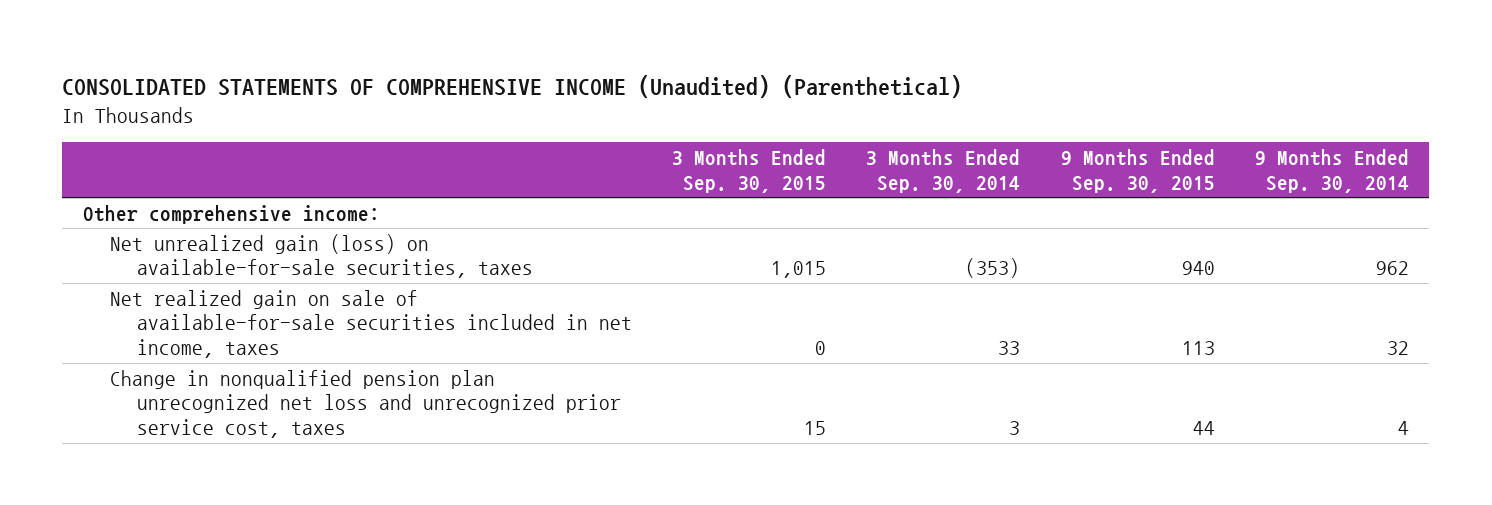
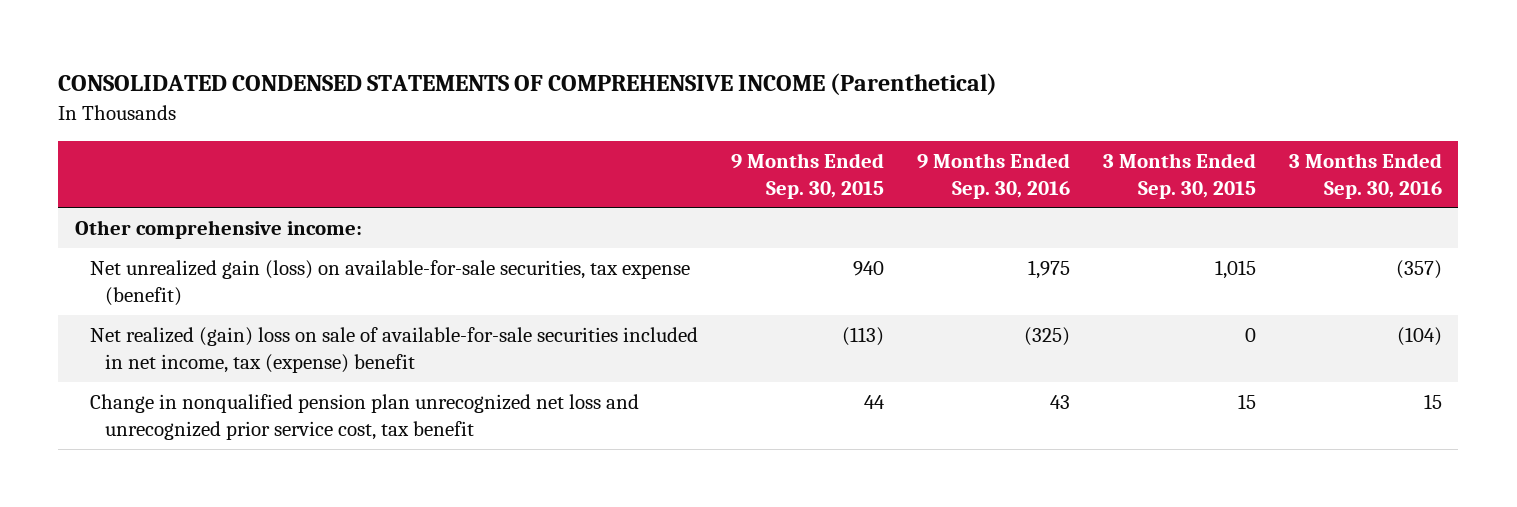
- CONSOLIDATED STATEMENTS OF COMPREHENSIVE INCOME (Unaudited) (Parenthetical)
+ CONSOLIDATED CONDENSED STATEMENTS OF COMPREHENSIVE INCOME (Parenthetical)
- | 3 Months Ended Sep. 30, 2015 | 3 Months Ended Sep. 30, 2014 | 9 Months Ended Sep. 30, 2015 | 9 Months Ended Sep. 30, 2014
+ | 9 Months Ended Sep. 30, 2015 | 9 Months Ended Sep. 30, 2016 | 3 Months Ended Sep. 30, 2015 | 3 Months Ended Sep. 30, 2016
- Net unrealized gain (loss) on available-for-sale securities, taxes | 1,015 | (353) | 940 | 962
- Net realized gain on sale of available-for-sale securities included in net income, taxes | 0 | 33 | 113 | 32
- Change in nonqualified pension plan unrecognized net loss and unrecognized prior service cost, taxes | 15 | 3 | 44 | 4
+ Net unrealized gain (loss) on available-for-sale securities, tax expense (benefit) | 940 | 1,975 | 1,015 | (357)
+ Net realized (gain) loss on sale of available-for-sale securities included in net income, tax (expense) benefit | (113) | (325) | 0 | (104)
+ Change in nonqualified pension plan unrecognized net loss and unrecognized prior service cost, tax benefit | 44 | 43 | 15 | 15

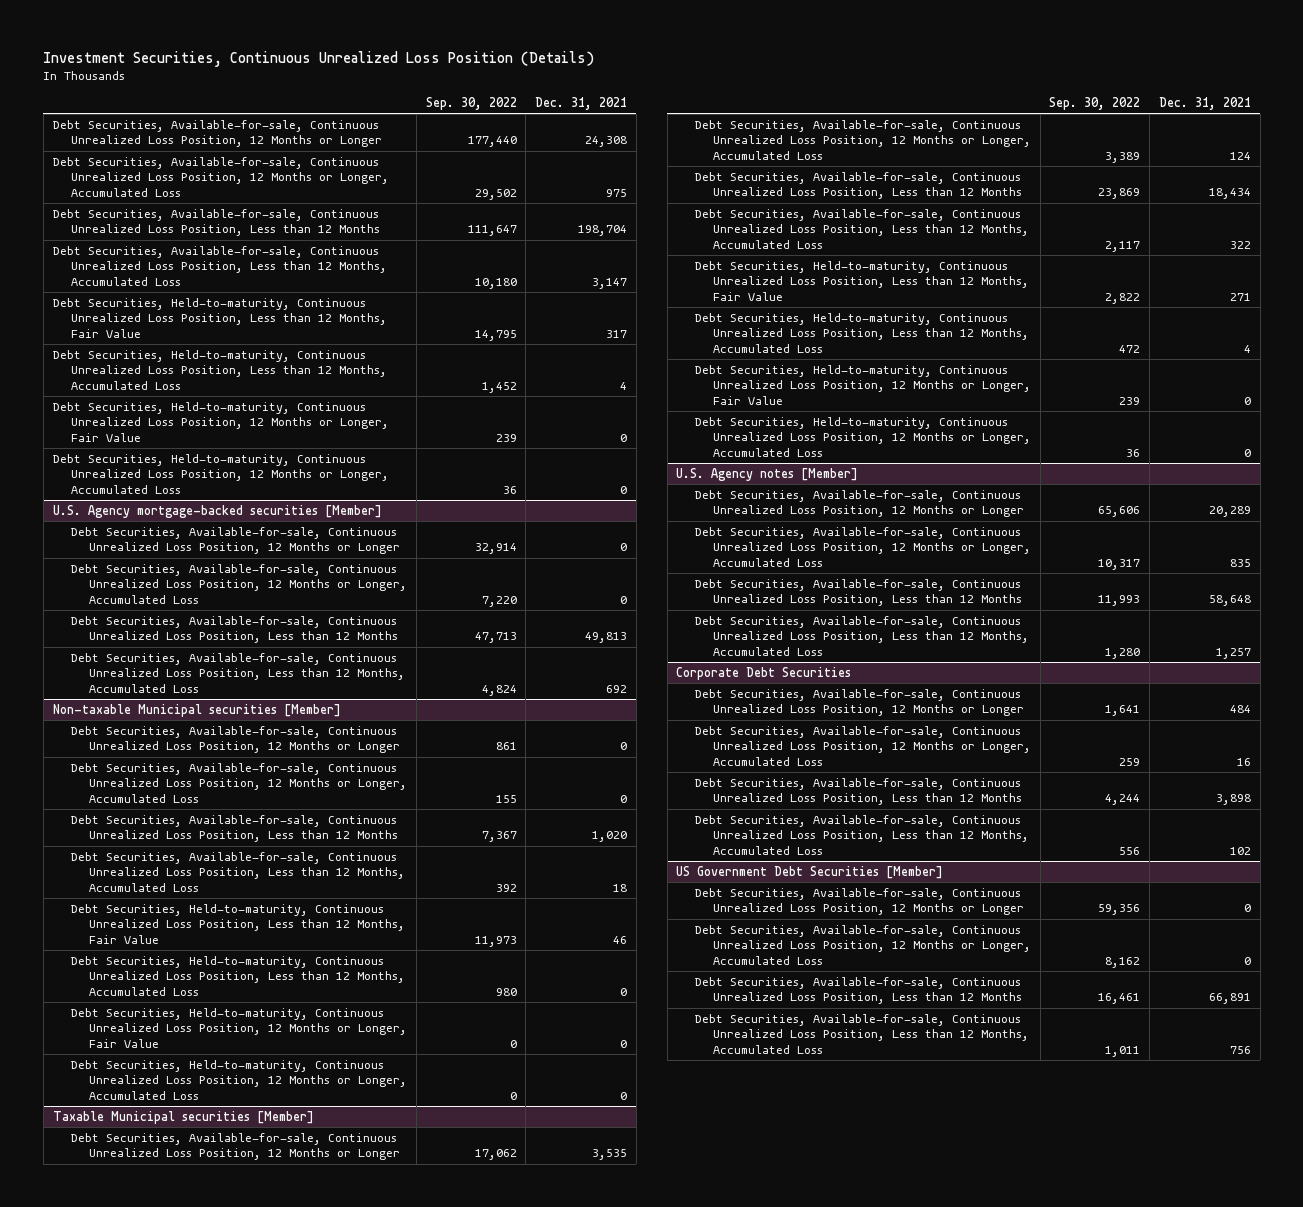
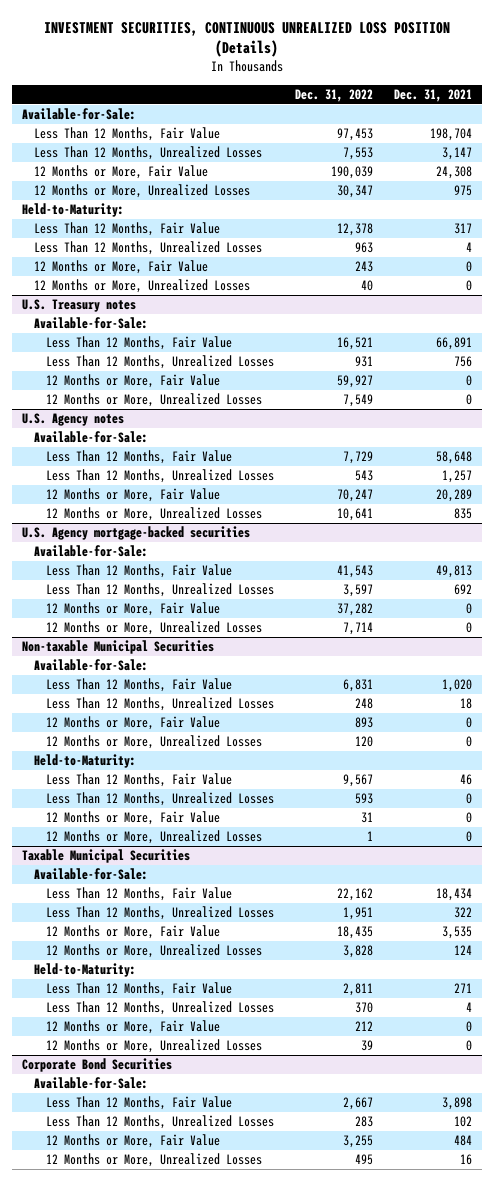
- Investment Securities, Continuous Unrealized Loss Position (Details)
+ INVESTMENT SECURITIES, CONTINUOUS UNREALIZED LOSS POSITION (Details)
- | Sep. 30, 2022 | Dec. 31, 2021
+ | Dec. 31, 2022 | Dec. 31, 2021
- Debt Securities, Available-for-sale, Continuous Unrealized Loss Position, 12 Months or Longer | 177,440 | 24,308
- Debt Securities, Available-for-sale, Continuous Unrealized Loss Position, 12 Months or Longer, Accumulated Loss | 29,502 | 975
- Debt Securities, Available-for-sale, Continuous Unrealized Loss Position, Less than 12 Months | 111,647 | 198,704
- Debt Securities, Available-for-sale, Continuous Unrealized Loss Position, Less than 12 Months, Accumulated Loss | 10,180 | 3,147
- Debt Securities, Held-to-maturity, Continuous Unrealized Loss Position, Less than 12 Months, Fair Value | 14,795 | 317
- Debt Securities, Held-to-maturity, Continuous Unrealized Loss Position, Less than 12 Months, Accumulated Loss | 1,452 | 4
- Debt Securities, Held-to-maturity, Continuous Unrealized Loss Position, 12 Months or Longer, Fair Value | 239 | 0
- Debt Securities, Held-to-maturity, Continuous Unrealized Loss Position, 12 Months or Longer, Accumulated Loss | 36 | 0
- U.S. Agency mortgage-backed securities [Member]
- Debt Securities, Available-for-sale, Continuous Unrealized Loss Position, 12 Months or Longer | 32,914 | 0
- Debt Securities, Available-for-sale, Continuous Unrealized Loss Position, 12 Months or Longer, Accumulated Loss | 7,220 | 0
- Debt Securities, Available-for-sale, Continuous Unrealized Loss Position, Less than 12 Months | 47,713 | 49,813
- Debt Securities, Available-for-sale, Continuous Unrealized Loss Position, Less than 12 Months, Accumulated Loss | 4,824 | 692
- Non-taxable Municipal securities [Member]
- Debt Securities, Available-for-sale, Continuous Unrealized Loss Position, 12 Months or Longer | 861 | 0
- Debt Securities, Available-for-sale, Continuous Unrealized Loss Position, 12 Months or Longer, Accumulated Loss | 155 | 0
- Debt Securities, Available-for-sale, Continuous Unrealized Loss Position, Less than 12 Months | 7,367 | 1,020
- Debt Securities, Available-for-sale, Continuous Unrealized Loss Position, Less than 12 Months, Accumulated Loss | 392 | 18
- Debt Securities, Held-to-maturity, Continuous Unrealized Loss Position, Less than 12 Months, Fair Value | 11,973 | 46
- Debt Securities, Held-to-maturity, Continuous Unrealized Loss Position, Less than 12 Months, Accumulated Loss | 980 | 0
- Debt Securities, Held-to-maturity, Continuous Unrealized Loss Position, 12 Months or Longer, Fair Value | 0 | 0
- Debt Securities, Held-to-maturity, Continuous Unrealized Loss Position, 12 Months or Longer, Accumulated Loss | 0 | 0
- Taxable Municipal securities [Member]
- Debt Securities, Available-for-sale, Continuous Unrealized Loss Position, 12 Months or Longer | 17,062 | 3,535
- Debt Securities, Available-for-sale, Continuous Unrealized Loss Position, 12 Months or Longer, Accumulated Loss | 3,389 | 124
- Debt Securities, Available-for-sale, Continuous Unrealized Loss Position, Less than 12 Months | 23,869 | 18,434
- Debt Securities, Available-for-sale, Continuous Unrealized Loss Position, Less than 12 Months, Accumulated Loss | 2,117 | 322
- Debt Securities, Held-to-maturity, Continuous Unrealized Loss Position, Less than 12 Months, Fair Value | 2,822 | 271
- Debt Securities, Held-to-maturity, Continuous Unrealized Loss Position, Less than 12 Months, Accumulated Loss | 472 | 4
- Debt Securities, Held-to-maturity, Continuous Unrealized Loss Position, 12 Months or Longer, Fair Value | 239 | 0
- Debt Securities, Held-to-maturity, Continuous Unrealized Loss Position, 12 Months or Longer, Accumulated Loss | 36 | 0
- U.S. Agency notes [Member]
- Debt Securities, Available-for-sale, Continuous Unrealized Loss Position, 12 Months or Longer | 65,606 | 20,289
- Debt Securities, Available-for-sale, Continuous Unrealized Loss Position, 12 Months or Longer, Accumulated Loss | 10,317 | 835
- Debt Securities, Available-for-sale, Continuous Unrealized Loss Position, Less than 12 Months | 11,993 | 58,648
- Debt Securities, Available-for-sale, Continuous Unrealized Loss Position, Less than 12 Months, Accumulated Loss | 1,280 | 1,257
- Corporate Debt Securities
- Debt Securities, Available-for-sale, Continuous Unrealized Loss Position, 12 Months or Longer | 1,641 | 484
- Debt Securities, Available-for-sale, Continuous Unrealized Loss Position, 12 Months or Longer, Accumulated Loss | 259 | 16
- Debt Securities, Available-for-sale, Continuous Unrealized Loss Position, Less than 12 Months | 4,244 | 3,898
- Debt Securities, Available-for-sale, Continuous Unrealized Loss Position, Less than 12 Months, Accumulated Loss | 556 | 102
- US Government Debt Securities [Member]
- Debt Securities, Available-for-sale, Continuous Unrealized Loss Position, 12 Months or Longer | 59,356 | 0
- Debt Securities, Available-for-sale, Continuous Unrealized Loss Position, 12 Months or Longer, Accumulated Loss | 8,162 | 0
- Debt Securities, Available-for-sale, Continuous Unrealized Loss Position, Less than 12 Months | 16,461 | 66,891
- Debt Securities, Available-for-sale, Continuous Unrealized Loss Position, Less than 12 Months, Accumulated Loss | 1,011 | 756
+ Available-for-Sale:
+ Less Than 12 Months, Fair Value | 97,453 | 198,704
+ Less Than 12 Months, Unrealized Losses | 7,553 | 3,147
+ 12 Months or More, Fair Value | 190,039 | 24,308
+ 12 Months or More, Unrealized Losses | 30,347 | 975
+ Held-to-Maturity:
+ Less Than 12 Months, Fair Value | 12,378 | 317
+ Less Than 12 Months, Unrealized Losses | 963 | 4
+ 12 Months or More, Fair Value | 243 | 0
+ 12 Months or More, Unrealized Losses | 40 | 0
+ U.S. Treasury notes
+ Available-for-Sale:
+ Less Than 12 Months, Fair Value | 16,521 | 66,891
+ Less Than 12 Months, Unrealized Losses | 931 | 756
+ 12 Months or More, Fair Value | 59,927 | 0
+ 12 Months or More, Unrealized Losses | 7,549 | 0
+ U.S. Agency notes
+ Available-for-Sale:
+ Less Than 12 Months, Fair Value | 7,729 | 58,648
+ Less Than 12 Months, Unrealized Losses | 543 | 1,257
+ 12 Months or More, Fair Value | 70,247 | 20,289
+ 12 Months or More, Unrealized Losses | 10,641 | 835
+ U.S. Agency mortgage-backed securities
+ Available-for-Sale:
+ Less Than 12 Months, Fair Value | 41,543 | 49,813
+ Less Than 12 Months, Unrealized Losses | 3,597 | 692
+ 12 Months or More, Fair Value | 37,282 | 0
+ 12 Months or More, Unrealized Losses | 7,714 | 0
+ Non-taxable Municipal Securities
+ Available-for-Sale:
+ Less Than 12 Months, Fair Value | 6,831 | 1,020
+ Less Than 12 Months, Unrealized Losses | 248 | 18
+ 12 Months or More, Fair Value | 893 | 0
+ 12 Months or More, Unrealized Losses | 120 | 0
+ Held-to-Maturity:
+ Less Than 12 Months, Fair Value | 9,567 | 46
+ Less Than 12 Months, Unrealized Losses | 593 | 0
+ 12 Months or More, Fair Value | 31 | 0
+ 12 Months or More, Unrealized Losses | 1 | 0
+ Taxable Municipal Securities
+ Available-for-Sale:
+ Less Than 12 Months, Fair Value | 22,162 | 18,434
+ Less Than 12 Months, Unrealized Losses | 1,951 | 322
+ 12 Months or More, Fair Value | 18,435 | 3,535
+ 12 Months or More, Unrealized Losses | 3,828 | 124
+ Held-to-Maturity:
+ Less Than 12 Months, Fair Value | 2,811 | 271
+ Less Than 12 Months, Unrealized Losses | 370 | 4
+ 12 Months or More, Fair Value | 212 | 0
+ 12 Months or More, Unrealized Losses | 39 | 0
+ Corporate Bond Securities
+ Available-for-Sale:
+ Less Than 12 Months, Fair Value | 2,667 | 3,898
+ Less Than 12 Months, Unrealized Losses | 283 | 102
+ 12 Months or More, Fair Value | 3,255 | 484
+ 12 Months or More, Unrealized Losses | 495 | 16

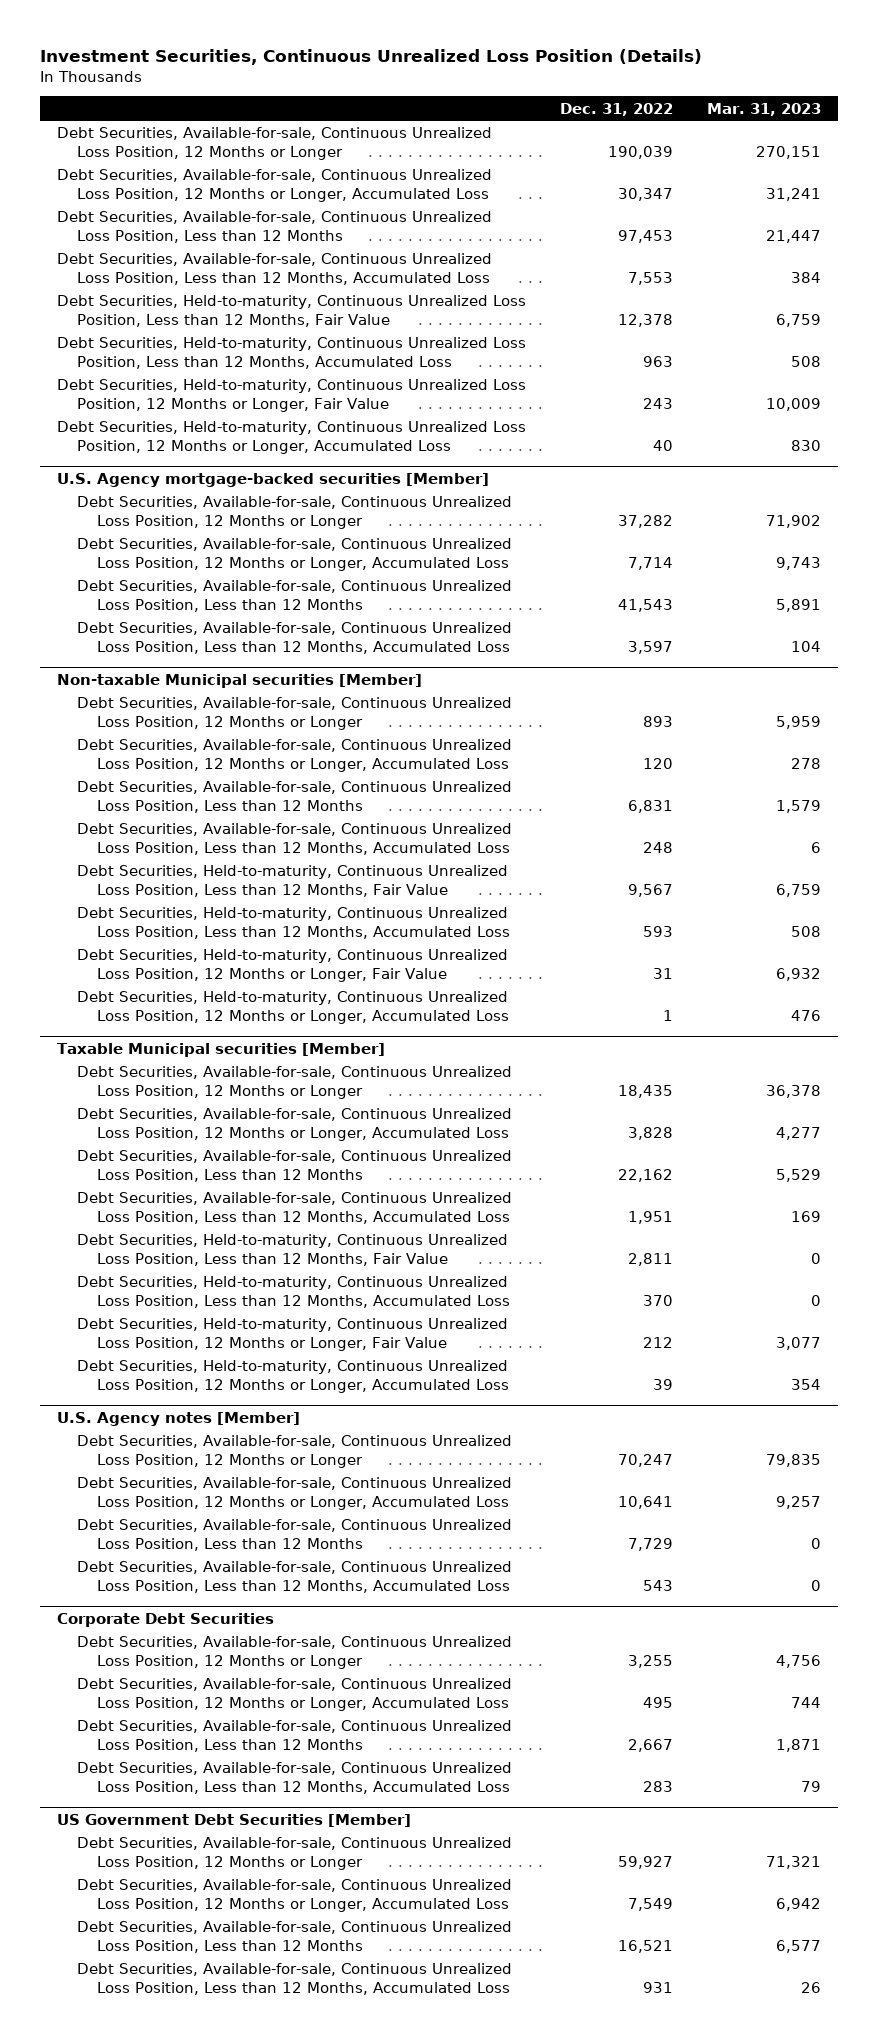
- INVESTMENT SECURITIES, CONTINUOUS UNREALIZED LOSS POSITION (Details)
+ Investment Securities, Continuous Unrealized Loss Position (Details)
- | Dec. 31, 2022 | Dec. 31, 2021
+ | Dec. 31, 2022 | Mar. 31, 2023
- Available-for-Sale:
- Less Than 12 Months, Fair Value | 97,453 | 198,704
- Less Than 12 Months, Unrealized Losses | 7,553 | 3,147
- 12 Months or More, Fair Value | 190,039 | 24,308
- 12 Months or More, Unrealized Losses | 30,347 | 975
- Held-to-Maturity:
- Less Than 12 Months, Fair Value | 12,378 | 317
- Less Than 12 Months, Unrealized Losses | 963 | 4
- 12 Months or More, Fair Value | 243 | 0
- 12 Months or More, Unrealized Losses | 40 | 0
- U.S. Treasury notes
- Available-for-Sale:
- Less Than 12 Months, Fair Value | 16,521 | 66,891
- Less Than 12 Months, Unrealized Losses | 931 | 756
- 12 Months or More, Fair Value | 59,927 | 0
- 12 Months or More, Unrealized Losses | 7,549 | 0
- U.S. Agency notes
- Available-for-Sale:
- Less Than 12 Months, Fair Value | 7,729 | 58,648
- Less Than 12 Months, Unrealized Losses | 543 | 1,257
- 12 Months or More, Fair Value | 70,247 | 20,289
- 12 Months or More, Unrealized Losses | 10,641 | 835
- U.S. Agency mortgage-backed securities
- Available-for-Sale:
- Less Than 12 Months, Fair Value | 41,543 | 49,813
- Less Than 12 Months, Unrealized Losses | 3,597 | 692
- 12 Months or More, Fair Value | 37,282 | 0
- 12 Months or More, Unrealized Losses | 7,714 | 0
- Non-taxable Municipal Securities
- Available-for-Sale:
- Less Than 12 Months, Fair Value | 6,831 | 1,020
- Less Than 12 Months, Unrealized Losses | 248 | 18
- 12 Months or More, Fair Value | 893 | 0
- 12 Months or More, Unrealized Losses | 120 | 0
- Held-to-Maturity:
- Less Than 12 Months, Fair Value | 9,567 | 46
- Less Than 12 Months, Unrealized Losses | 593 | 0
- 12 Months or More, Fair Value | 31 | 0
- 12 Months or More, Unrealized Losses | 1 | 0
- Taxable Municipal Securities
- Available-for-Sale:
- Less Than 12 Months, Fair Value | 22,162 | 18,434
- Less Than 12 Months, Unrealized Losses | 1,951 | 322
- 12 Months or More, Fair Value | 18,435 | 3,535
- 12 Months or More, Unrealized Losses | 3,828 | 124
- Held-to-Maturity:
- Less Than 12 Months, Fair Value | 2,811 | 271
- Less Than 12 Months, Unrealized Losses | 370 | 4
- 12 Months or More, Fair Value | 212 | 0
- 12 Months or More, Unrealized Losses | 39 | 0
- Corporate Bond Securities
- Available-for-Sale:
- Less Than 12 Months, Fair Value | 2,667 | 3,898
- Less Than 12 Months, Unrealized Losses | 283 | 102
- 12 Months or More, Fair Value | 3,255 | 484
- 12 Months or More, Unrealized Losses | 495 | 16
+ Debt Securities, Available-for-sale, Continuous Unrealized Loss Position, 12 Months or Longer | 190,039 | 270,151
+ Debt Securities, Available-for-sale, Continuous Unrealized Loss Position, 12 Months or Longer, Accumulated Loss | 30,347 | 31,241
+ Debt Securities, Available-for-sale, Continuous Unrealized Loss Position, Less than 12 Months | 97,453 | 21,447
+ Debt Securities, Available-for-sale, Continuous Unrealized Loss Position, Less than 12 Months, Accumulated Loss | 7,553 | 384
+ Debt Securities, Held-to-maturity, Continuous Unrealized Loss Position, Less than 12 Months, Fair Value | 12,378 | 6,759
+ Debt Securities, Held-to-maturity, Continuous Unrealized Loss Position, Less than 12 Months, Accumulated Loss | 963 | 508
+ Debt Securities, Held-to-maturity, Continuous Unrealized Loss Position, 12 Months or Longer, Fair Value | 243 | 10,009
+ Debt Securities, Held-to-maturity, Continuous Unrealized Loss Position, 12 Months or Longer, Accumulated Loss | 40 | 830
+ U.S. Agency mortgage-backed securities [Member]
+ Debt Securities, Available-for-sale, Continuous Unrealized Loss Position, 12 Months or Longer | 37,282 | 71,902
+ Debt Securities, Available-for-sale, Continuous Unrealized Loss Position, 12 Months or Longer, Accumulated Loss | 7,714 | 9,743
+ Debt Securities, Available-for-sale, Continuous Unrealized Loss Position, Less than 12 Months | 41,543 | 5,891
+ Debt Securities, Available-for-sale, Continuous Unrealized Loss Position, Less than 12 Months, Accumulated Loss | 3,597 | 104
+ Non-taxable Municipal securities [Member]
+ Debt Securities, Available-for-sale, Continuous Unrealized Loss Position, 12 Months or Longer | 893 | 5,959
+ Debt Securities, Available-for-sale, Continuous Unrealized Loss Position, 12 Months or Longer, Accumulated Loss | 120 | 278
+ Debt Securities, Available-for-sale, Continuous Unrealized Loss Position, Less than 12 Months | 6,831 | 1,579
+ Debt Securities, Available-for-sale, Continuous Unrealized Loss Position, Less than 12 Months, Accumulated Loss | 248 | 6
+ Debt Securities, Held-to-maturity, Continuous Unrealized Loss Position, Less than 12 Months, Fair Value | 9,567 | 6,759
+ Debt Securities, Held-to-maturity, Continuous Unrealized Loss Position, Less than 12 Months, Accumulated Loss | 593 | 508
+ Debt Securities, Held-to-maturity, Continuous Unrealized Loss Position, 12 Months or Longer, Fair Value | 31 | 6,932
+ Debt Securities, Held-to-maturity, Continuous Unrealized Loss Position, 12 Months or Longer, Accumulated Loss | 1 | 476
+ Taxable Municipal securities [Member]
+ Debt Securities, Available-for-sale, Continuous Unrealized Loss Position, 12 Months or Longer | 18,435 | 36,378
+ Debt Securities, Available-for-sale, Continuous Unrealized Loss Position, 12 Months or Longer, Accumulated Loss | 3,828 | 4,277
+ Debt Securities, Available-for-sale, Continuous Unrealized Loss Position, Less than 12 Months | 22,162 | 5,529
+ Debt Securities, Available-for-sale, Continuous Unrealized Loss Position, Less than 12 Months, Accumulated Loss | 1,951 | 169
+ Debt Securities, Held-to-maturity, Continuous Unrealized Loss Position, Less than 12 Months, Fair Value | 2,811 | 0
+ Debt Securities, Held-to-maturity, Continuous Unrealized Loss Position, Less than 12 Months, Accumulated Loss | 370 | 0
+ Debt Securities, Held-to-maturity, Continuous Unrealized Loss Position, 12 Months or Longer, Fair Value | 212 | 3,077
+ Debt Securities, Held-to-maturity, Continuous Unrealized Loss Position, 12 Months or Longer, Accumulated Loss | 39 | 354
+ U.S. Agency notes [Member]
+ Debt Securities, Available-for-sale, Continuous Unrealized Loss Position, 12 Months or Longer | 70,247 | 79,835
+ Debt Securities, Available-for-sale, Continuous Unrealized Loss Position, 12 Months or Longer, Accumulated Loss | 10,641 | 9,257
+ Debt Securities, Available-for-sale, Continuous Unrealized Loss Position, Less than 12 Months | 7,729 | 0
+ Debt Securities, Available-for-sale, Continuous Unrealized Loss Position, Less than 12 Months, Accumulated Loss | 543 | 0
+ Corporate Debt Securities
+ Debt Securities, Available-for-sale, Continuous Unrealized Loss Position, 12 Months or Longer | 3,255 | 4,756
+ Debt Securities, Available-for-sale, Continuous Unrealized Loss Position, 12 Months or Longer, Accumulated Loss | 495 | 744
+ Debt Securities, Available-for-sale, Continuous Unrealized Loss Position, Less than 12 Months | 2,667 | 1,871
+ Debt Securities, Available-for-sale, Continuous Unrealized Loss Position, Less than 12 Months, Accumulated Loss | 283 | 79
+ US Government Debt Securities [Member]
+ Debt Securities, Available-for-sale, Continuous Unrealized Loss Position, 12 Months or Longer | 59,927 | 71,321
+ Debt Securities, Available-for-sale, Continuous Unrealized Loss Position, 12 Months or Longer, Accumulated Loss | 7,549 | 6,942
+ Debt Securities, Available-for-sale, Continuous Unrealized Loss Position, Less than 12 Months | 16,521 | 6,577
+ Debt Securities, Available-for-sale, Continuous Unrealized Loss Position, Less than 12 Months, Accumulated Loss | 931 | 26

